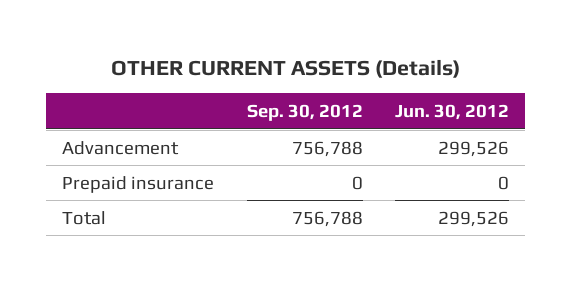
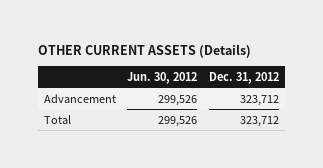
- | Sep. 30, 2012 | Jun. 30, 2012
+ | Jun. 30, 2012 | Dec. 31, 2012
- Prepaid insurance | 0 | 0

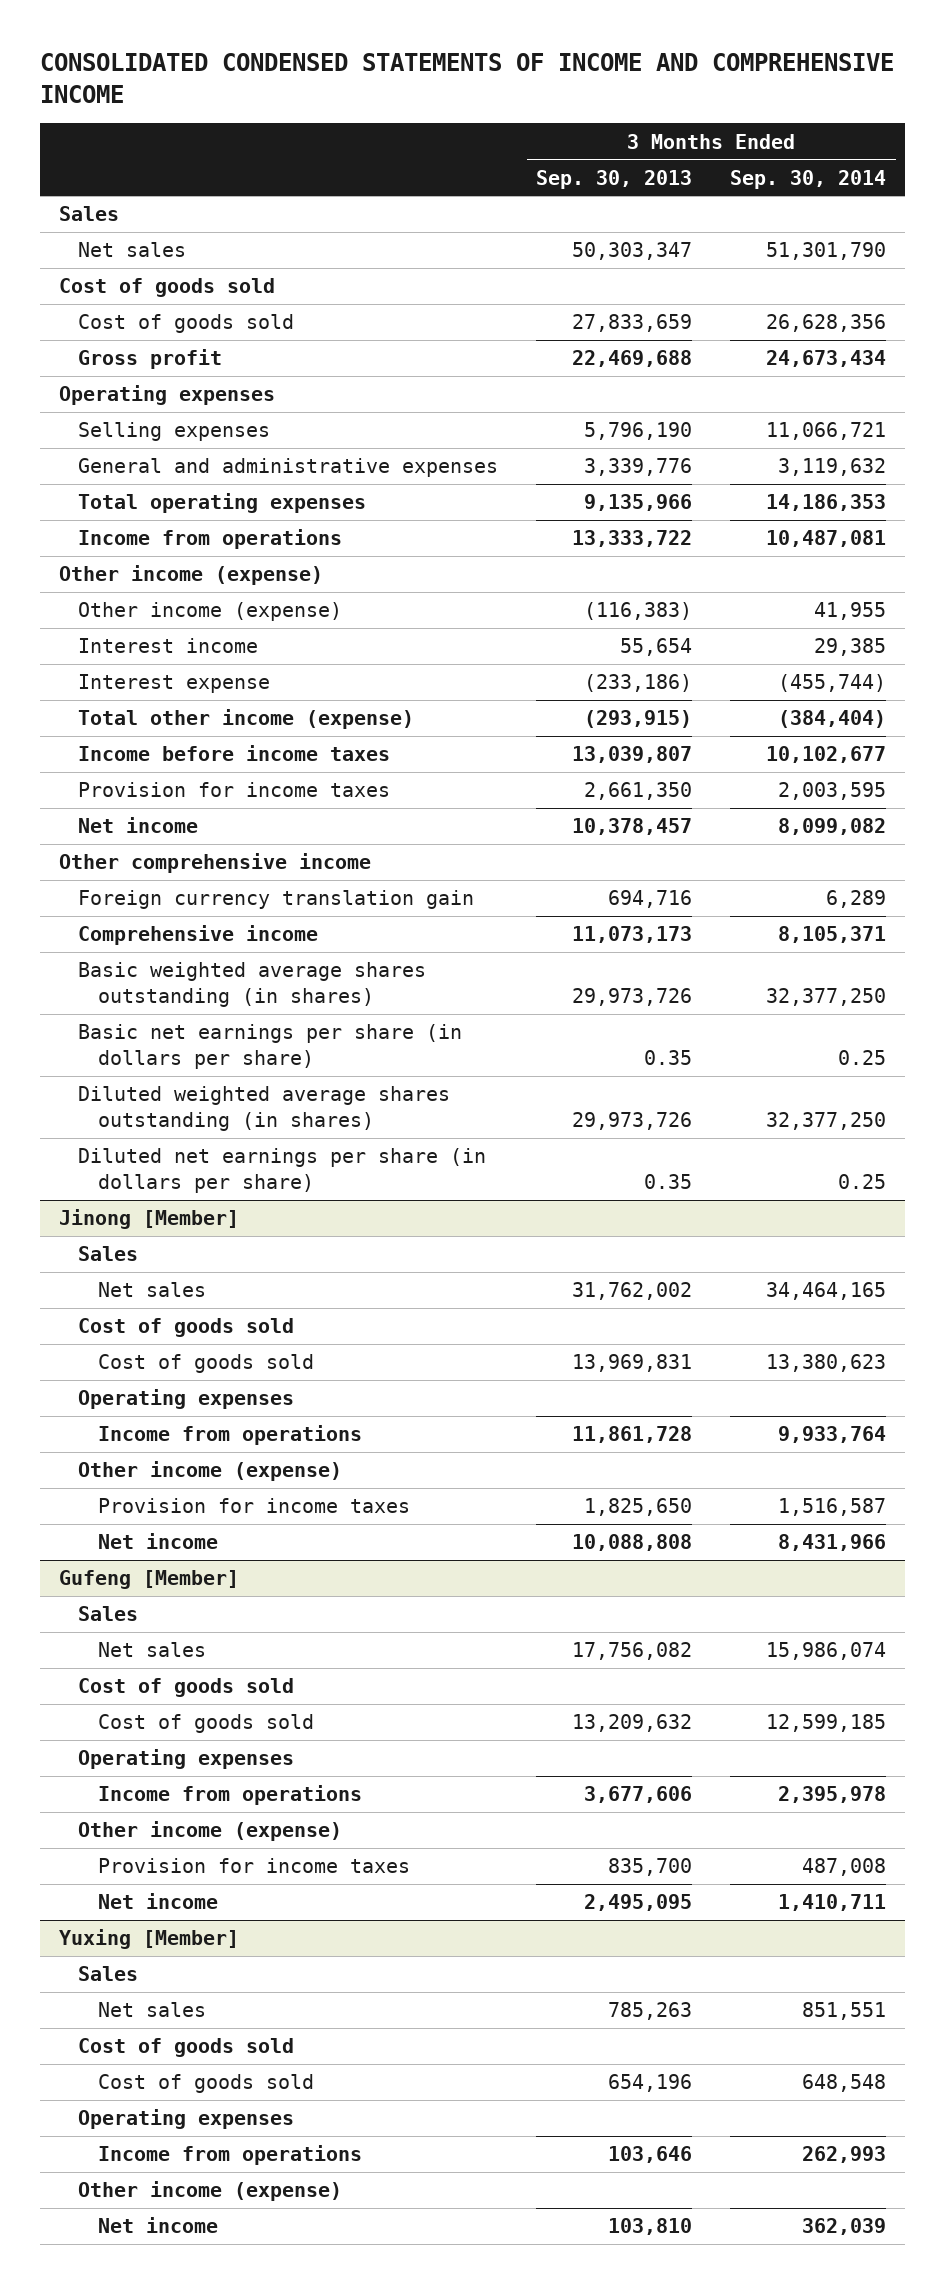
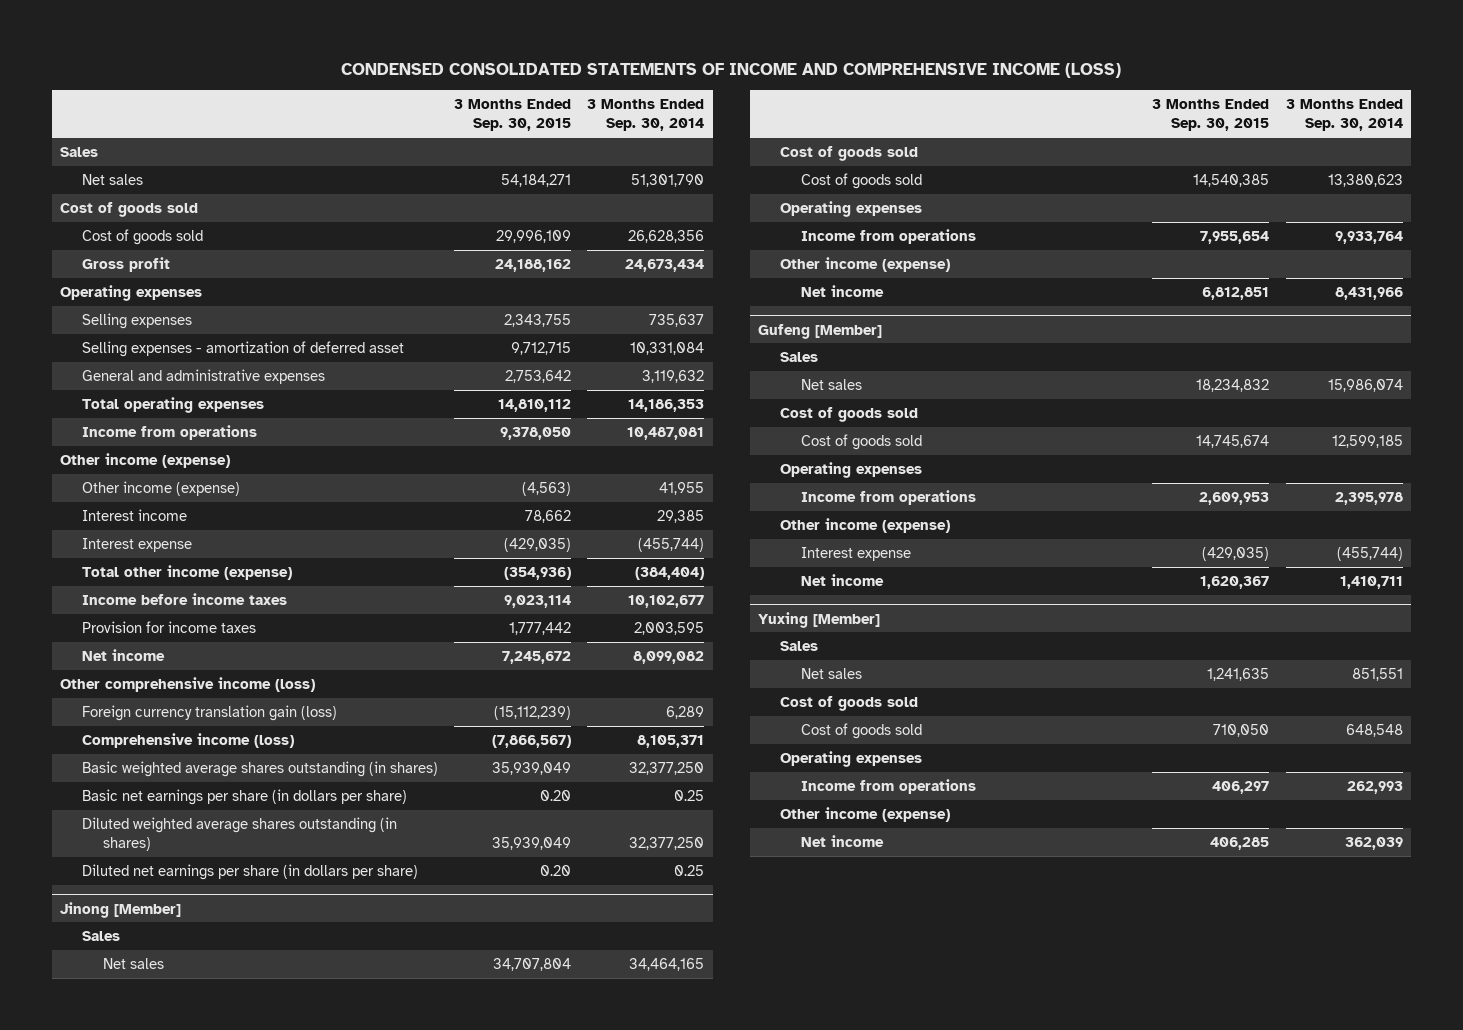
- CONSOLIDATED CONDENSED STATEMENTS OF INCOME AND COMPREHENSIVE INCOME
+ CONDENSED CONSOLIDATED STATEMENTS OF INCOME AND COMPREHENSIVE INCOME (LOSS)
- | 3 Months Ended Sep. 30, 2013 | 3 Months Ended Sep. 30, 2014
+ | 3 Months Ended Sep. 30, 2015 | 3 Months Ended Sep. 30, 2014
- Selling expenses | 5,796,190 | 11,066,721
+ Selling expenses | 2,343,755 | 735,637
+ Selling expenses - amortization of deferred asset | 9,712,715 | 10,331,084
- Other comprehensive income
- Foreign currency translation gain | 694,716 | 6,289
- Comprehensive income | 11,073,173 | 8,105,371
+ Other comprehensive income (loss)
+ Foreign currency translation gain (loss) | (15,112,239) | 6,289
+ Comprehensive income (loss) | (7,866,567) | 8,105,371
@ Jinong [Member]
- Provision for income taxes | 1,825,650 | 1,516,587
@ Gufeng [Member]
- Provision for income taxes | 835,700 | 487,008
+ Interest expense | (429,035) | (455,744)

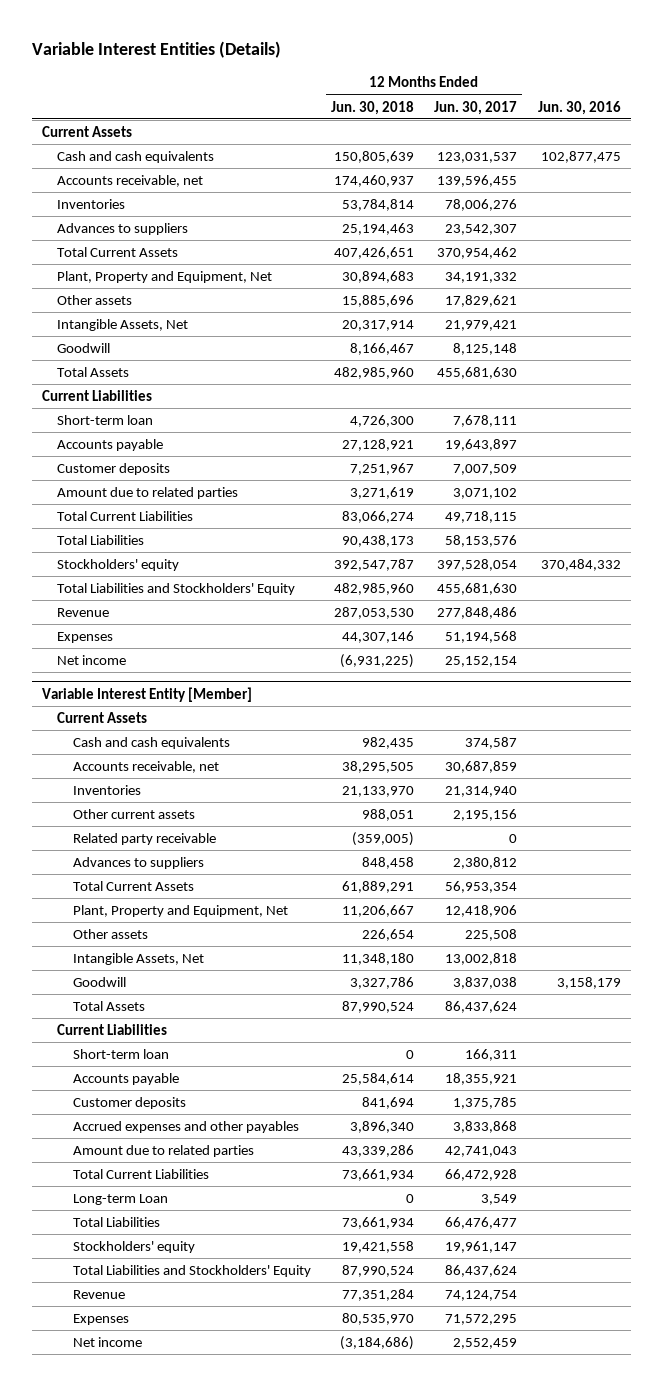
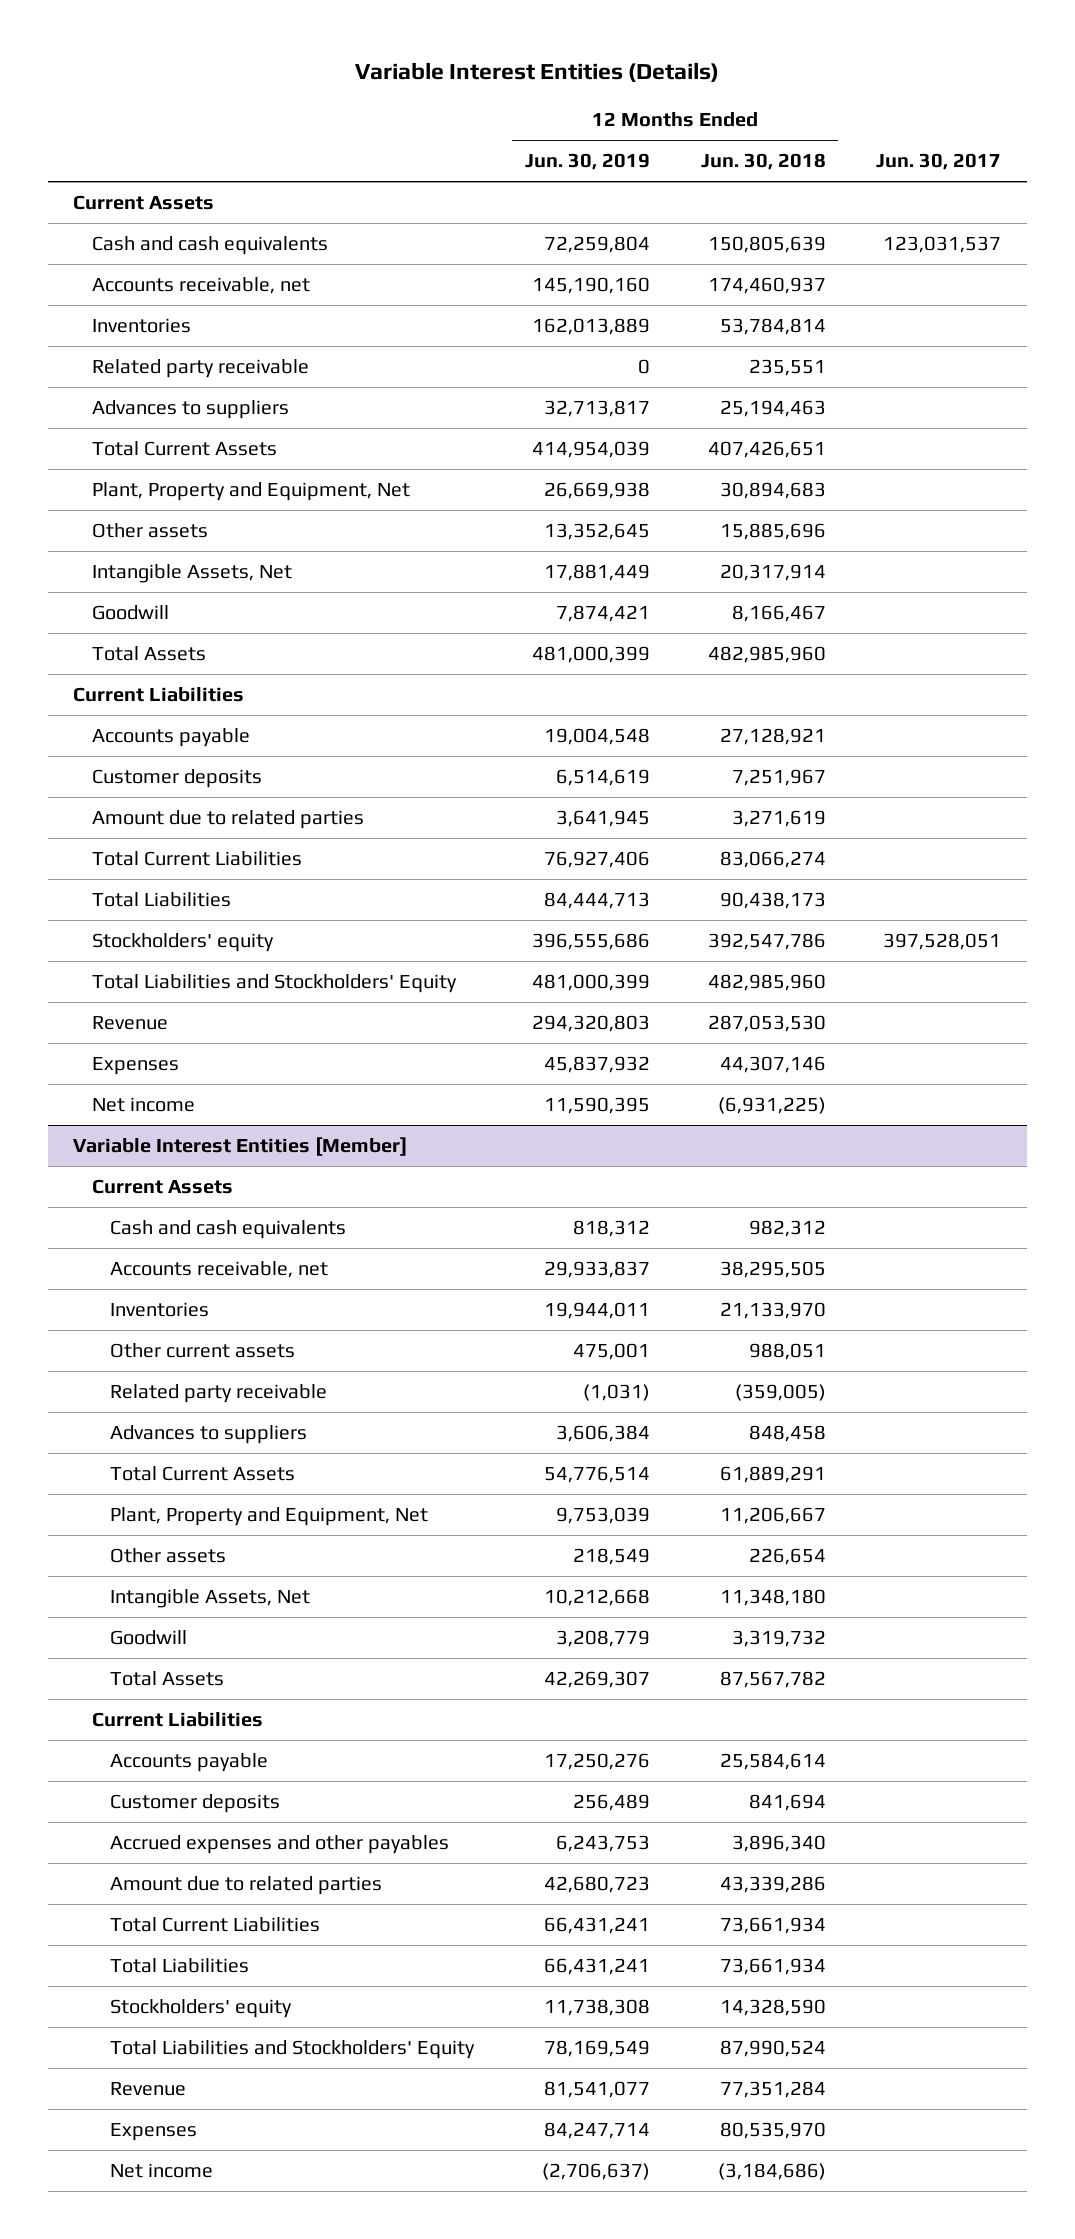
- | 12 Months Ended Jun. 30, 2018 | 12 Months Ended Jun. 30, 2017 | Jun. 30, 2016
+ | 12 Months Ended Jun. 30, 2019 | 12 Months Ended Jun. 30, 2018 | Jun. 30, 2017
+ Related party receivable | 0 | 235,551 |
- Short-term loan | 4,726,300 | 7,678,111 |
- Stockholders' equity | 392,547,787 | 397,528,054 | 370,484,332
+ Stockholders' equity | 396,555,686 | 392,547,786 | 397,528,051
- Variable Interest Entity [Member]
+ Variable Interest Entities [Member]
- Cash and cash equivalents | 982,435 | 374,587 |
+ Cash and cash equivalents | 818,312 | 982,312 |
- Goodwill | 3,327,786 | 3,837,038 | 3,158,179
- Total Assets | 87,990,524 | 86,437,624 |
+ Goodwill | 3,208,779 | 3,319,732 |
+ Total Assets | 42,269,307 | 87,567,782 |
- Short-term loan | 0 | 166,311 |
- Long-term Loan | 0 | 3,549 |
- Stockholders' equity | 19,421,558 | 19,961,147 |
+ Stockholders' equity | 11,738,308 | 14,328,590 |

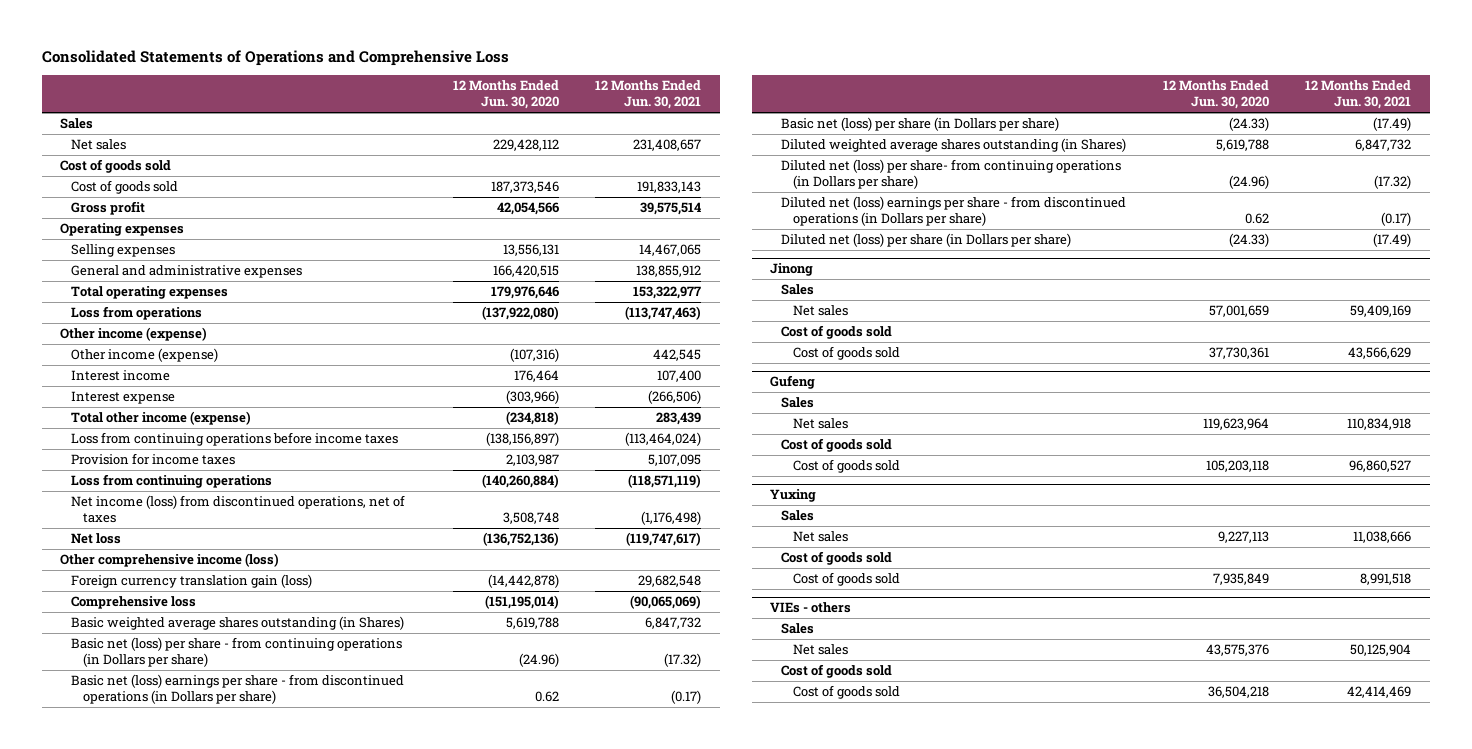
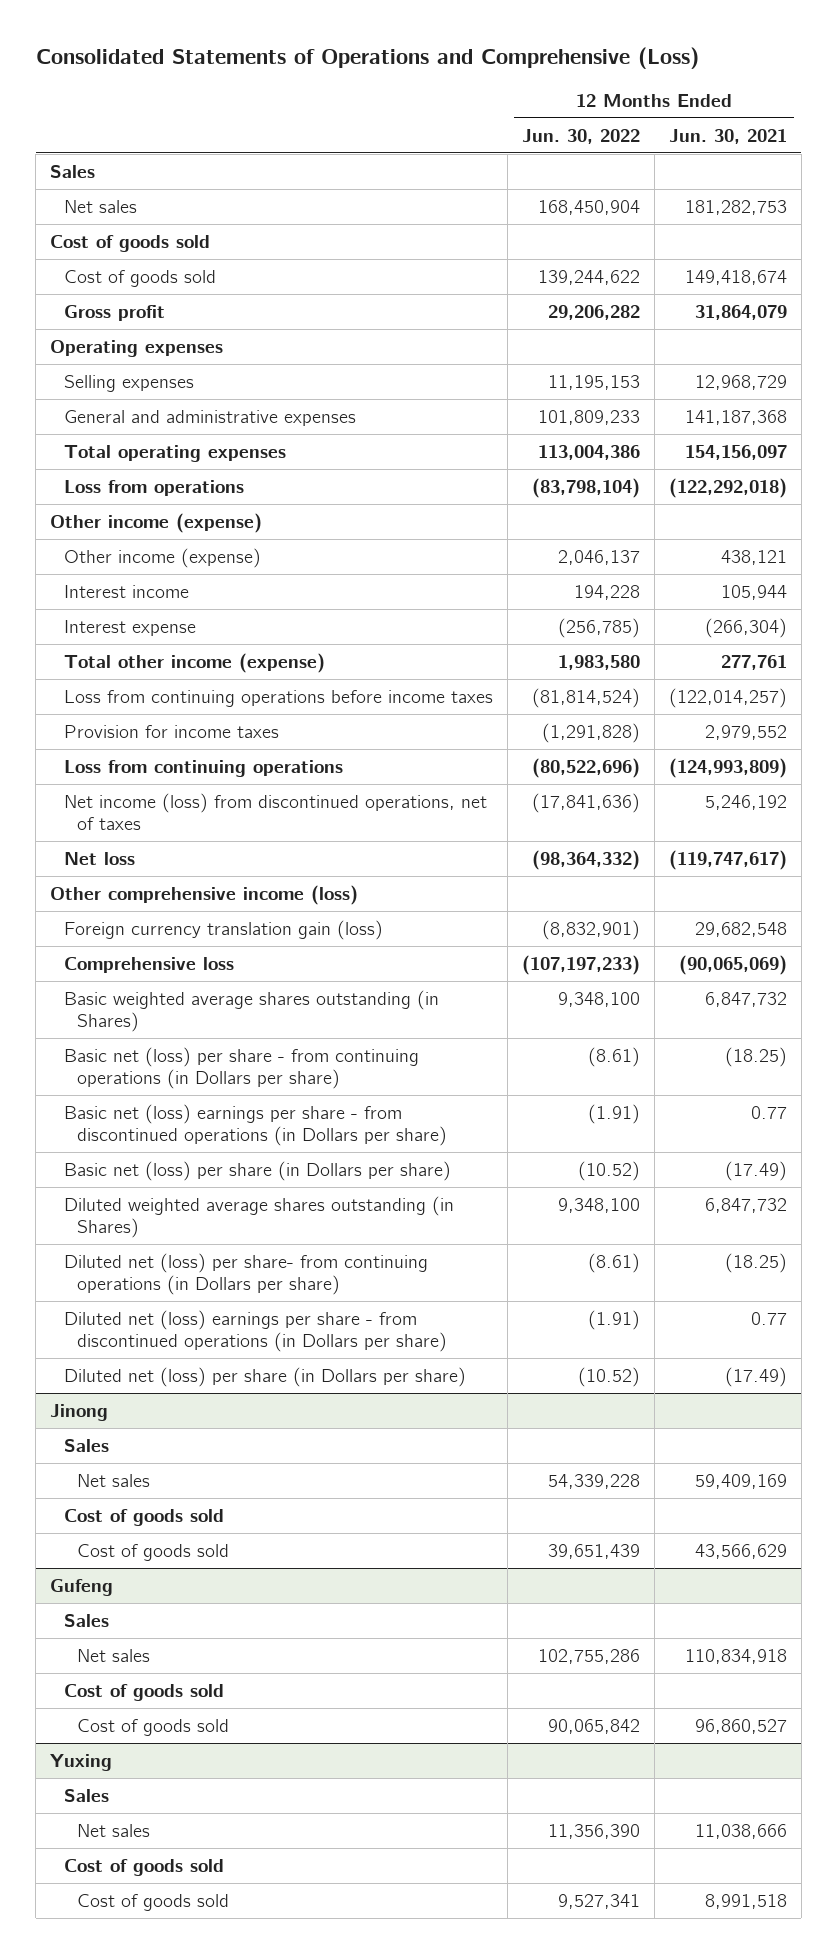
- Consolidated Statements of Operations and Comprehensive Loss
+ Consolidated Statements of Operations and Comprehensive (Loss)
- | 12 Months Ended Jun. 30, 2020 | 12 Months Ended Jun. 30, 2021
+ | 12 Months Ended Jun. 30, 2022 | 12 Months Ended Jun. 30, 2021
- Net sales | 229,428,112 | 231,408,657
+ Net sales | 168,450,904 | 181,282,753
- Cost of goods sold | 187,373,546 | 191,833,143
- Gross profit | 42,054,566 | 39,575,514
+ Cost of goods sold | 139,244,622 | 149,418,674
+ Gross profit | 29,206,282 | 31,864,079
- Selling expenses | 13,556,131 | 14,467,065
- General and administrative expenses | 166,420,515 | 138,855,912
- Total operating expenses | 179,976,646 | 153,322,977
- Loss from operations | (137,922,080) | (113,747,463)
+ Selling expenses | 11,195,153 | 12,968,729
+ General and administrative expenses | 101,809,233 | 141,187,368
+ Total operating expenses | 113,004,386 | 154,156,097
+ Loss from operations | (83,798,104) | (122,292,018)
- Other income (expense) | (107,316) | 442,545
- Interest income | 176,464 | 107,400
- Interest expense | (303,966) | (266,506)
- Total other income (expense) | (234,818) | 283,439
- Loss from continuing operations before income taxes | (138,156,897) | (113,464,024)
- Provision for income taxes | 2,103,987 | 5,107,095
- Loss from continuing operations | (140,260,884) | (118,571,119)
- Net income (loss) from discontinued operations, net of taxes | 3,508,748 | (1,176,498)
+ Other income (expense) | 2,046,137 | 438,121
+ Interest income | 194,228 | 105,944
+ Interest expense | (256,785) | (266,304)
+ Total other income (expense) | 1,983,580 | 277,761
+ Loss from continuing operations before income taxes | (81,814,524) | (122,014,257)
+ Provision for income taxes | (1,291,828) | 2,979,552
+ Loss from continuing operations | (80,522,696) | (124,993,809)
+ Net income (loss) from discontinued operations, net of taxes | (17,841,636) | 5,246,192
- Basic net (loss) per share - from continuing operations (in Dollars per share) | (24.96) | (17.32)
- Basic net (loss) earnings per share - from discontinued operations (in Dollars per share) | 0.62 | (0.17)
+ Basic net (loss) per share - from continuing operations (in Dollars per share) | (8.61) | (18.25)
+ Basic net (loss) earnings per share - from discontinued operations (in Dollars per share) | (1.91) | 0.77
- Diluted net (loss) per share- from continuing operations (in Dollars per share) | (24.96) | (17.32)
- Diluted net (loss) earnings per share - from discontinued operations (in Dollars per share) | 0.62 | (0.17)
+ Diluted net (loss) per share- from continuing operations (in Dollars per share) | (8.61) | (18.25)
+ Diluted net (loss) earnings per share - from discontinued operations (in Dollars per share) | (1.91) | 0.77
- VIEs - others
- Sales
- Net sales | 43,575,376 | 50,125,904
- Cost of goods sold
- Cost of goods sold | 36,504,218 | 42,414,469

